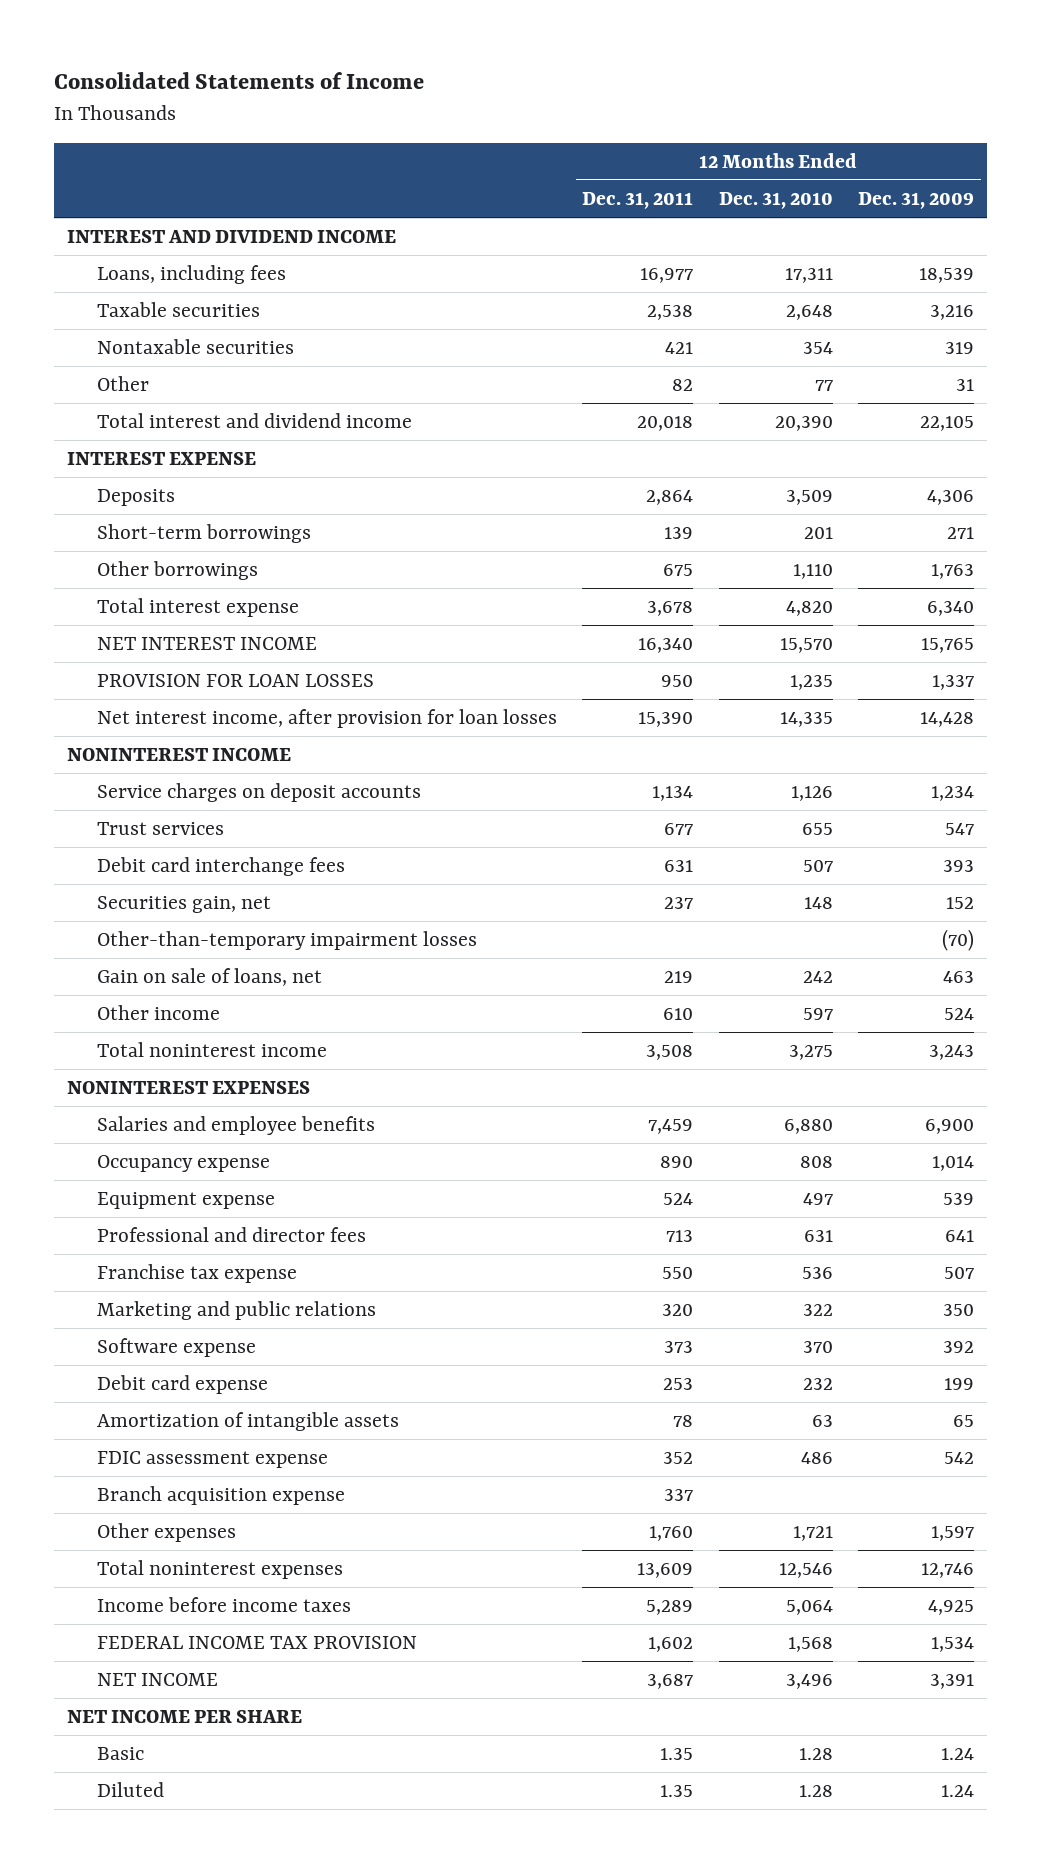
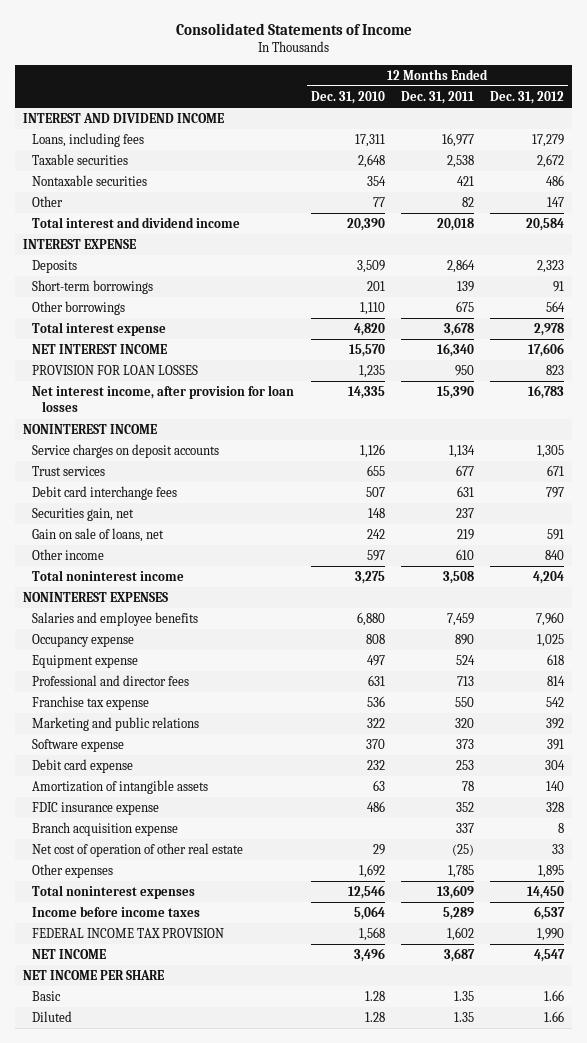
- | 12 Months Ended Dec. 31, 2011 | 12 Months Ended Dec. 31, 2010 | 12 Months Ended Dec. 31, 2009
+ | 12 Months Ended Dec. 31, 2010 | 12 Months Ended Dec. 31, 2011 | 12 Months Ended Dec. 31, 2012
- Other-than-temporary impairment losses | | | (70)
- FDIC assessment expense | 352 | 486 | 542
+ FDIC insurance expense | 486 | 352 | 328
- Other expenses | 1,760 | 1,721 | 1,597
+ Net cost of operation of other real estate | 29 | (25) | 33
+ Other expenses | 1,692 | 1,785 | 1,895

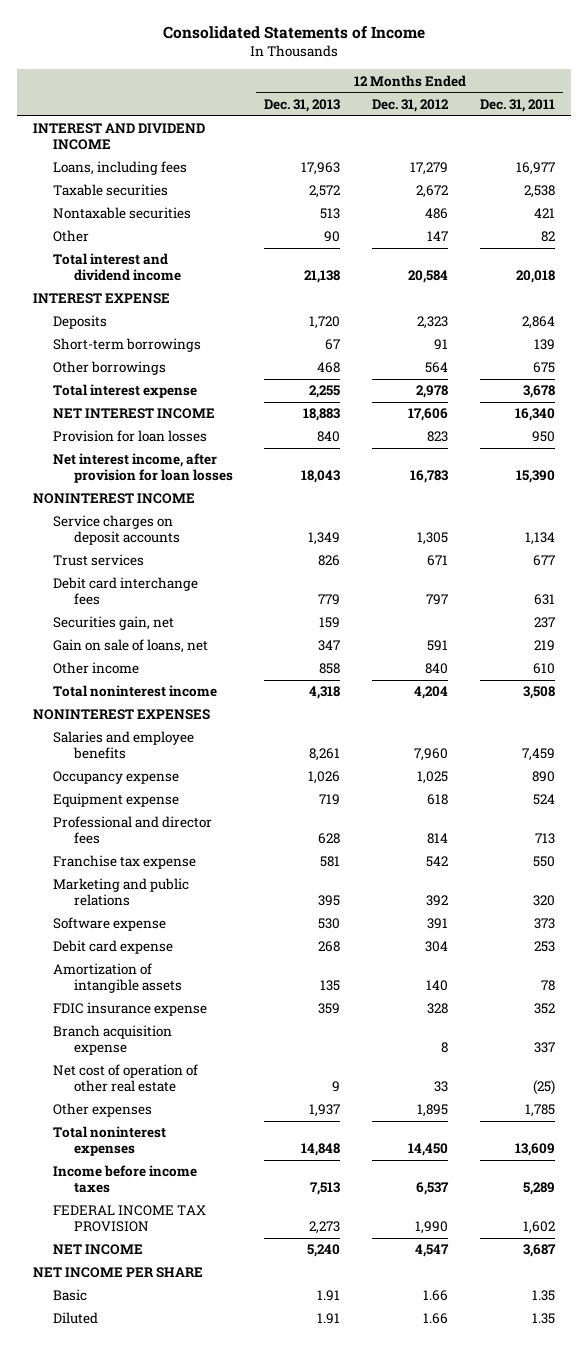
- | 12 Months Ended Dec. 31, 2010 | 12 Months Ended Dec. 31, 2011 | 12 Months Ended Dec. 31, 2012
+ | 12 Months Ended Dec. 31, 2013 | 12 Months Ended Dec. 31, 2012 | 12 Months Ended Dec. 31, 2011
- PROVISION FOR LOAN LOSSES | 1,235 | 950 | 823
+ Provision for loan losses | 840 | 823 | 950

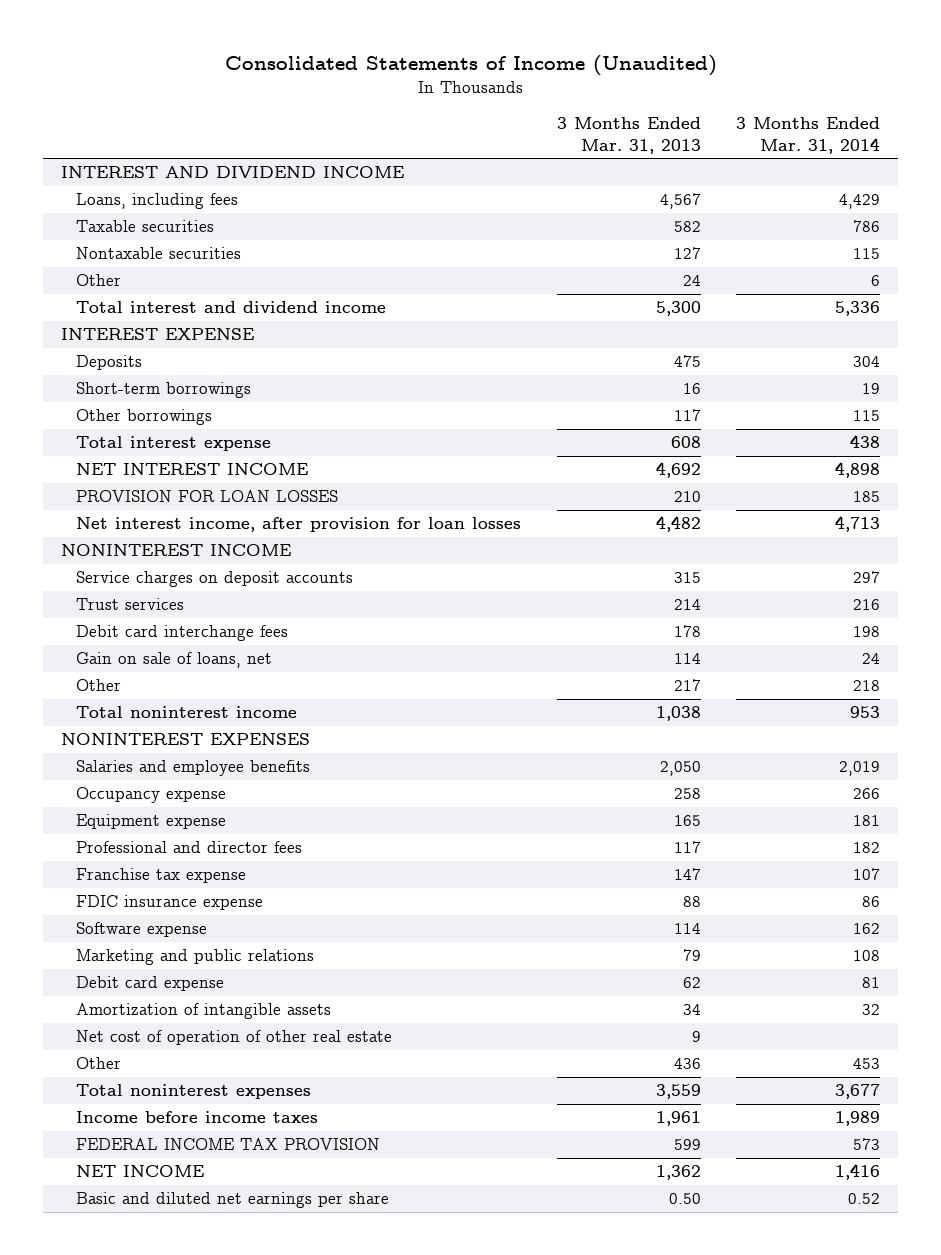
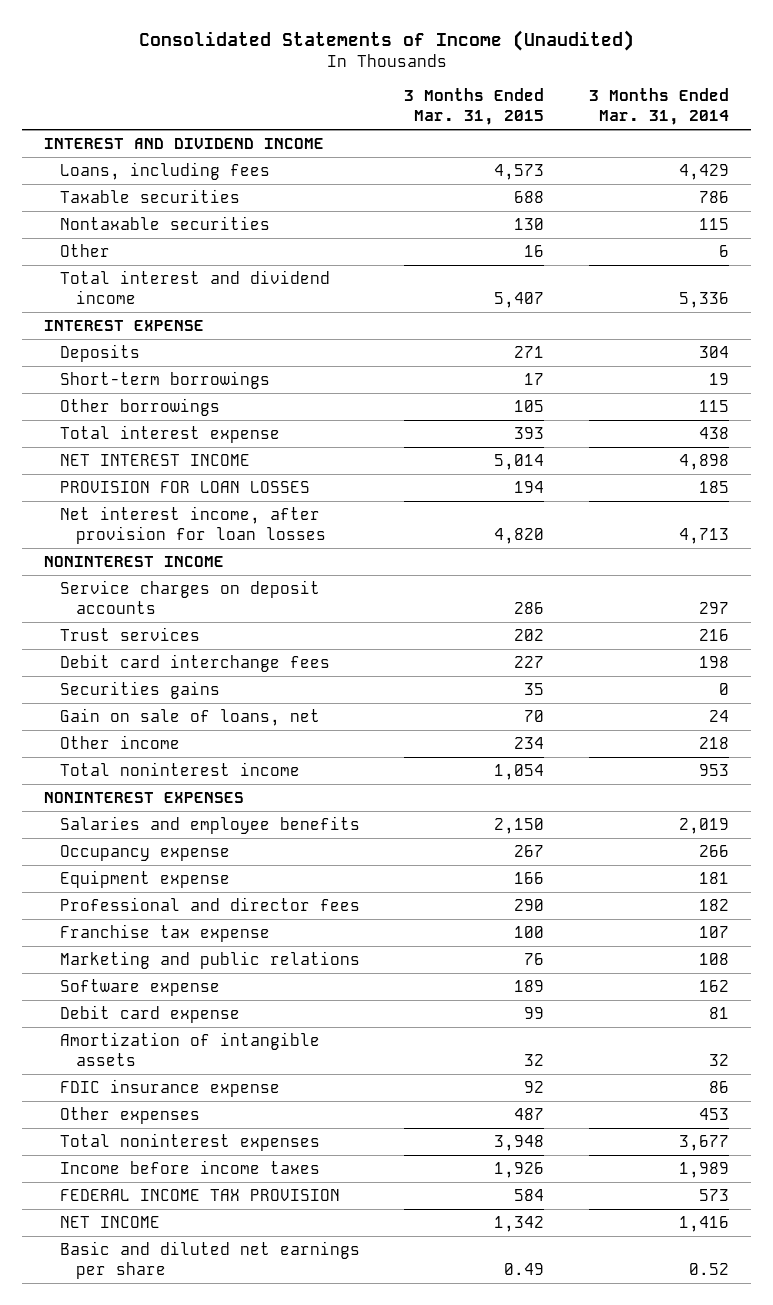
- | 3 Months Ended Mar. 31, 2013 | 3 Months Ended Mar. 31, 2014
+ | 3 Months Ended Mar. 31, 2015 | 3 Months Ended Mar. 31, 2014
+ Securities gains | 35 | 0
- Other | 217 | 218
+ Other income | 234 | 218
moved down: Software expense | 189 | 162
- Net cost of operation of other real estate | 9 |
- Other | 436 | 453
moved down: FDIC insurance expense | 92 | 86
+ Other expenses | 487 | 453

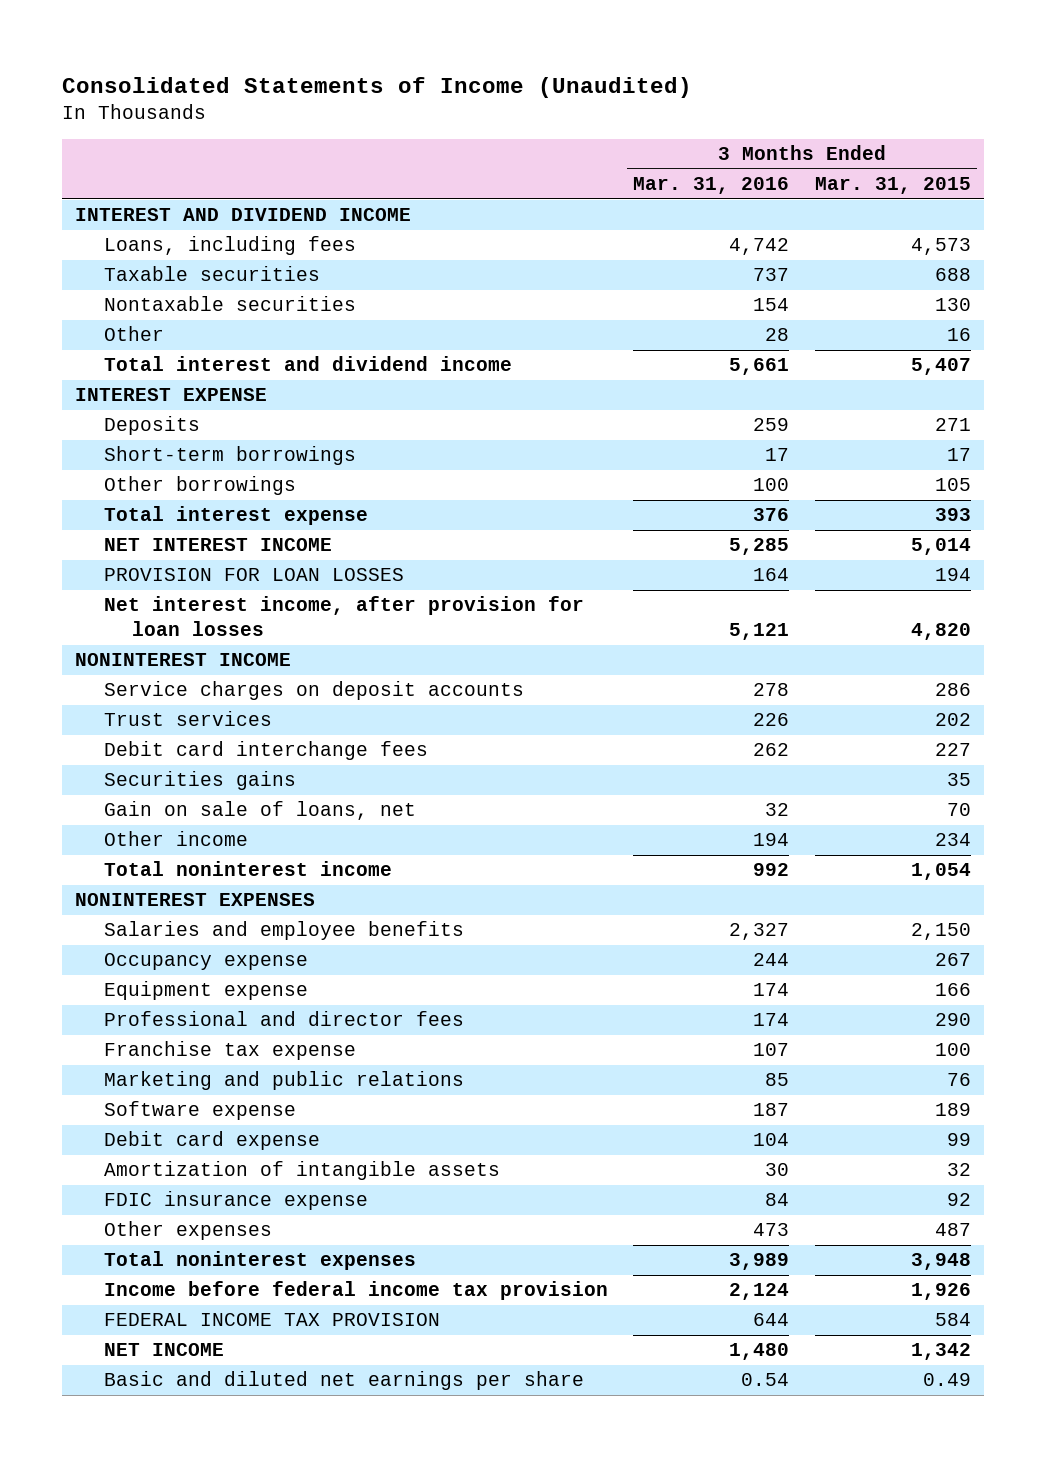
- | 3 Months Ended Mar. 31, 2015 | 3 Months Ended Mar. 31, 2014
+ | 3 Months Ended Mar. 31, 2016 | 3 Months Ended Mar. 31, 2015
- Income before income taxes | 1,926 | 1,989
+ Income before federal income tax provision | 2,124 | 1,926

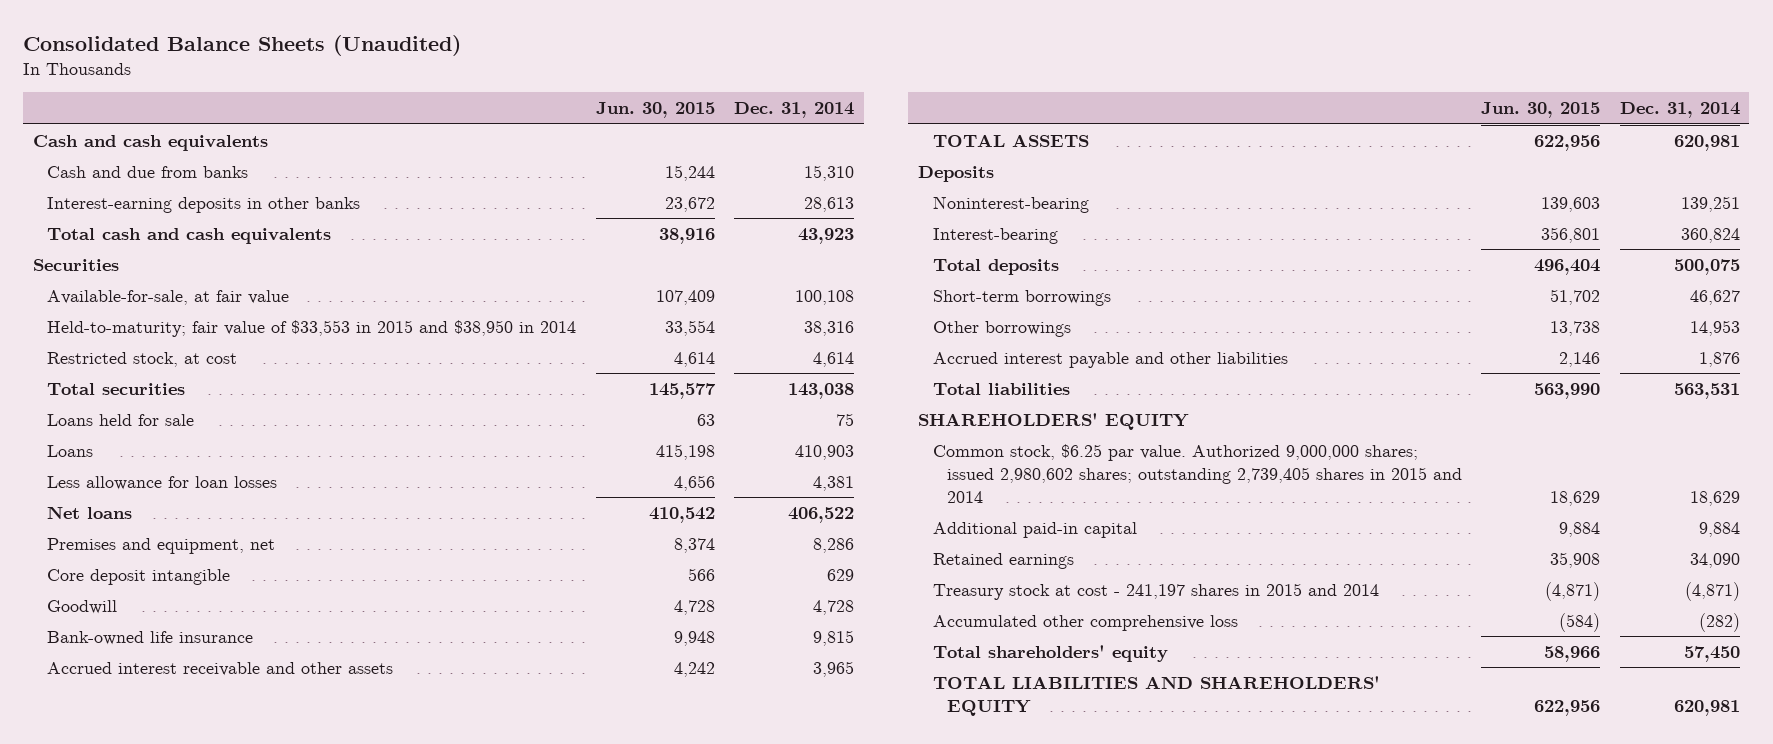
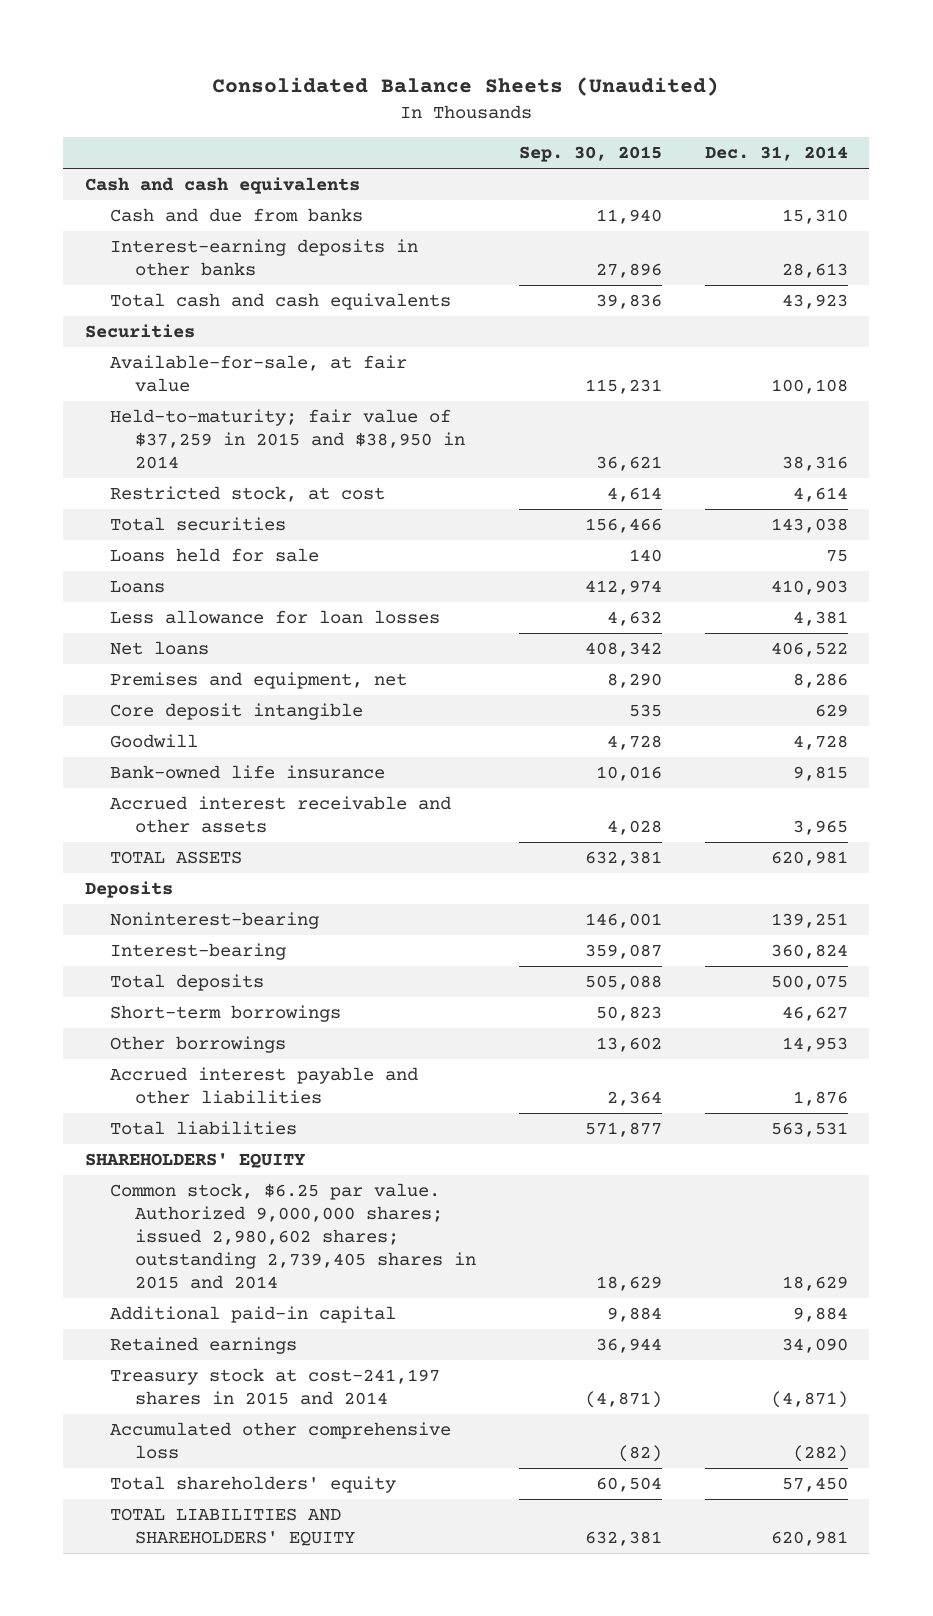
- | Jun. 30, 2015 | Dec. 31, 2014
+ | Sep. 30, 2015 | Dec. 31, 2014
- Held-to-maturity; fair value of $33,553 in 2015 and $38,950 in 2014 | 33,554 | 38,316
+ Held-to-maturity; fair value of $37,259 in 2015 and $38,950 in 2014 | 36,621 | 38,316
- Treasury stock at cost - 241,197 shares in 2015 and 2014 | (4,871) | (4,871)
+ Treasury stock at cost-241,197 shares in 2015 and 2014 | (4,871) | (4,871)

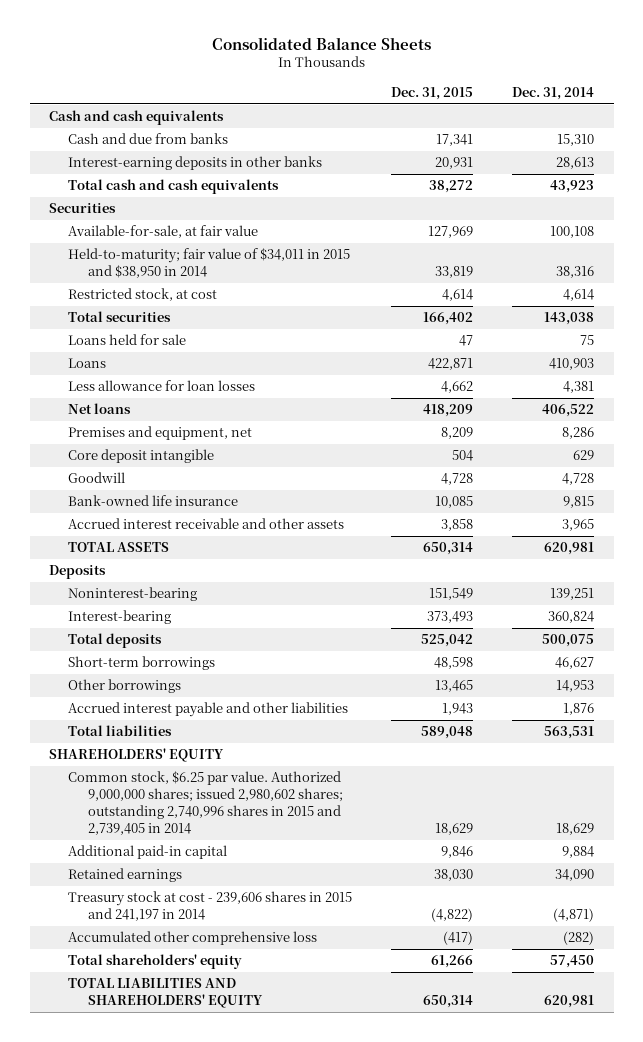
- Consolidated Balance Sheets (Unaudited)
+ Consolidated Balance Sheets
- | Sep. 30, 2015 | Dec. 31, 2014
+ | Dec. 31, 2015 | Dec. 31, 2014
- Held-to-maturity; fair value of $37,259 in 2015 and $38,950 in 2014 | 36,621 | 38,316
+ Held-to-maturity; fair value of $34,011 in 2015 and $38,950 in 2014 | 33,819 | 38,316
- Common stock, $6.25 par value. Authorized 9,000,000 shares; issued 2,980,602 shares; outstanding 2,739,405 shares in 2015 and 2014 | 18,629 | 18,629
+ Common stock, $6.25 par value. Authorized 9,000,000 shares; issued 2,980,602 shares; outstanding 2,740,996 shares in 2015 and 2,739,405 in 2014 | 18,629 | 18,629
- Treasury stock at cost-241,197 shares in 2015 and 2014 | (4,871) | (4,871)
+ Treasury stock at cost - 239,606 shares in 2015 and 241,197 in 2014 | (4,822) | (4,871)

